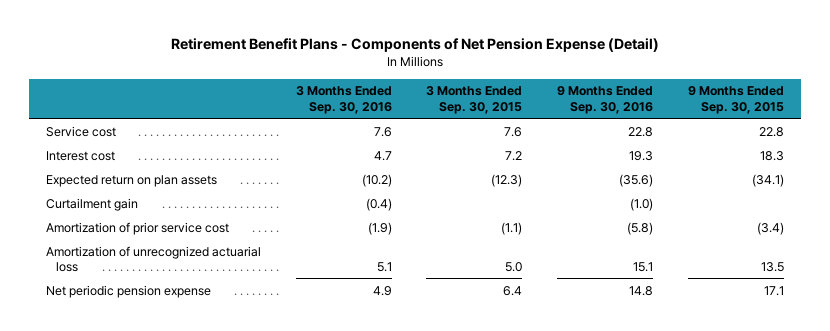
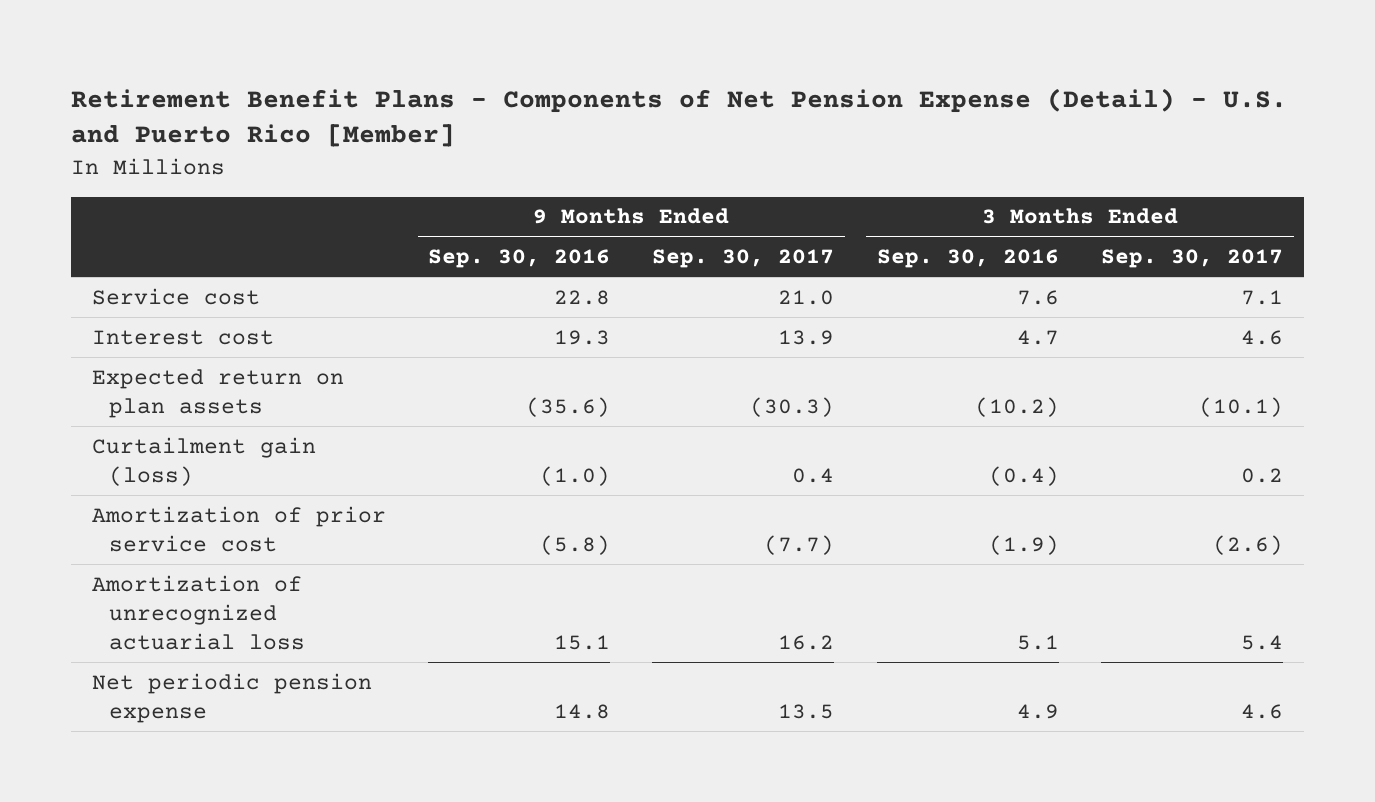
- Retirement Benefit Plans - Components of Net Pension Expense (Detail)
+ Retirement Benefit Plans - Components of Net Pension Expense (Detail) - U.S. and Puerto Rico [Member]
- | 3 Months Ended Sep. 30, 2016 | 3 Months Ended Sep. 30, 2015 | 9 Months Ended Sep. 30, 2016 | 9 Months Ended Sep. 30, 2015
+ | 9 Months Ended Sep. 30, 2016 | 9 Months Ended Sep. 30, 2017 | 3 Months Ended Sep. 30, 2016 | 3 Months Ended Sep. 30, 2017
- Curtailment gain | (0.4) | | (1.0) |
+ Curtailment gain (loss) | (1.0) | 0.4 | (0.4) | 0.2

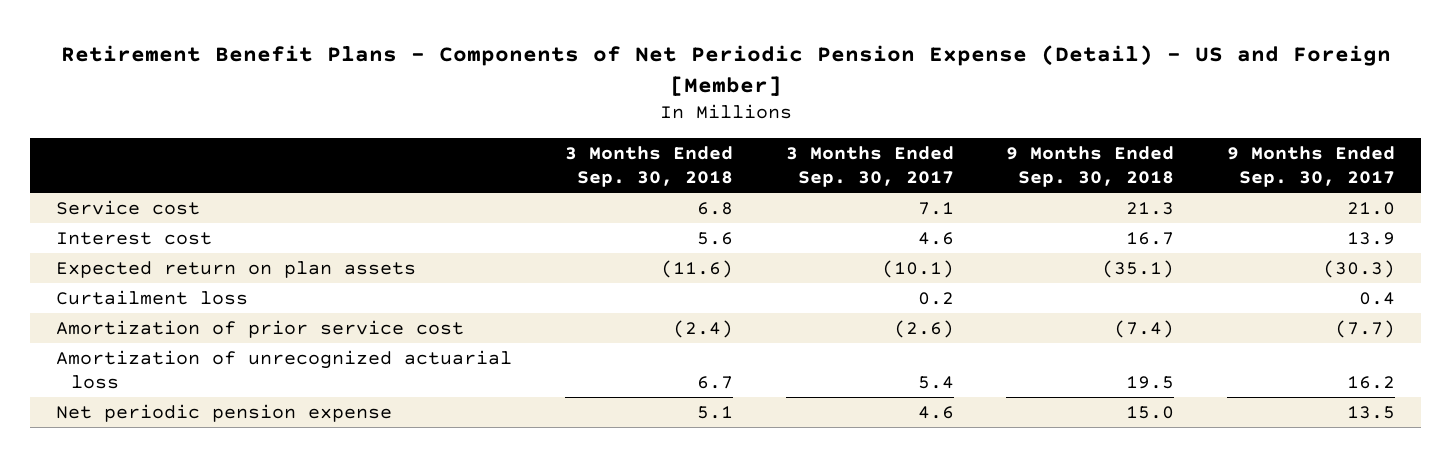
- Retirement Benefit Plans - Components of Net Pension Expense (Detail) - U.S. and Puerto Rico [Member]
+ Retirement Benefit Plans - Components of Net Periodic Pension Expense (Detail) - US and Foreign [Member]
- | 9 Months Ended Sep. 30, 2016 | 9 Months Ended Sep. 30, 2017 | 3 Months Ended Sep. 30, 2016 | 3 Months Ended Sep. 30, 2017
+ | 3 Months Ended Sep. 30, 2018 | 3 Months Ended Sep. 30, 2017 | 9 Months Ended Sep. 30, 2018 | 9 Months Ended Sep. 30, 2017
- Curtailment gain (loss) | (1.0) | 0.4 | (0.4) | 0.2
+ Curtailment loss | | 0.2 | | 0.4

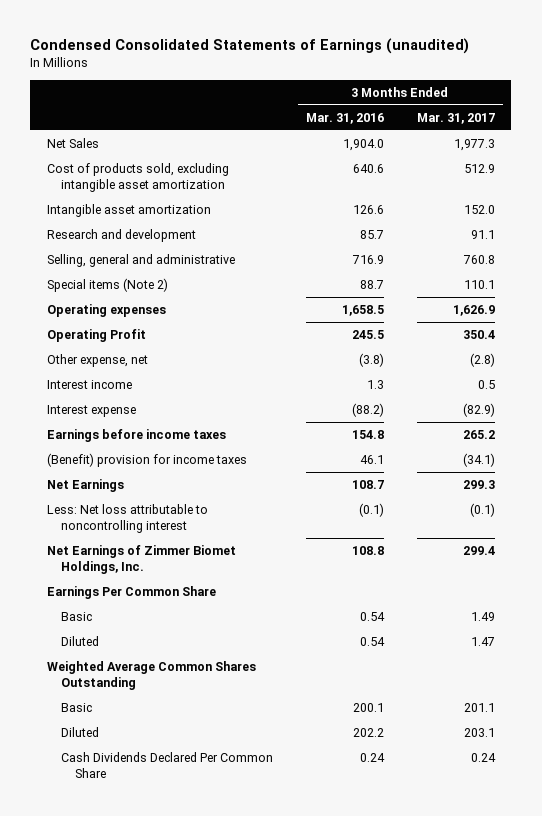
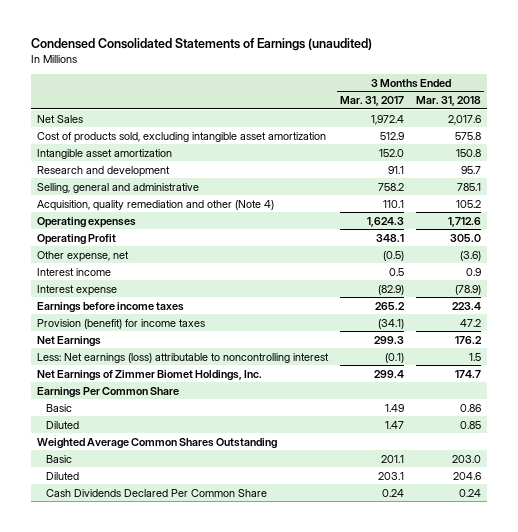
- | 3 Months Ended Mar. 31, 2016 | 3 Months Ended Mar. 31, 2017
+ | 3 Months Ended Mar. 31, 2017 | 3 Months Ended Mar. 31, 2018
- Net Sales | 1,904.0 | 1,977.3
+ Net Sales | 1,972.4 | 2,017.6
- Selling, general and administrative | 716.9 | 760.8
- Special items (Note 2) | 88.7 | 110.1
- Operating expenses | 1,658.5 | 1,626.9
- Operating Profit | 245.5 | 350.4
- Other expense, net | (3.8) | (2.8)
+ Selling, general and administrative | 758.2 | 785.1
+ Acquisition, quality remediation and other (Note 4) | 110.1 | 105.2
+ Operating expenses | 1,624.3 | 1,712.6
+ Operating Profit | 348.1 | 305.0
+ Other expense, net | (0.5) | (3.6)
- (Benefit) provision for income taxes | 46.1 | (34.1)
+ Provision (benefit) for income taxes | (34.1) | 47.2
- Less: Net loss attributable to noncontrolling interest | (0.1) | (0.1)
+ Less: Net earnings (loss) attributable to noncontrolling interest | (0.1) | 1.5

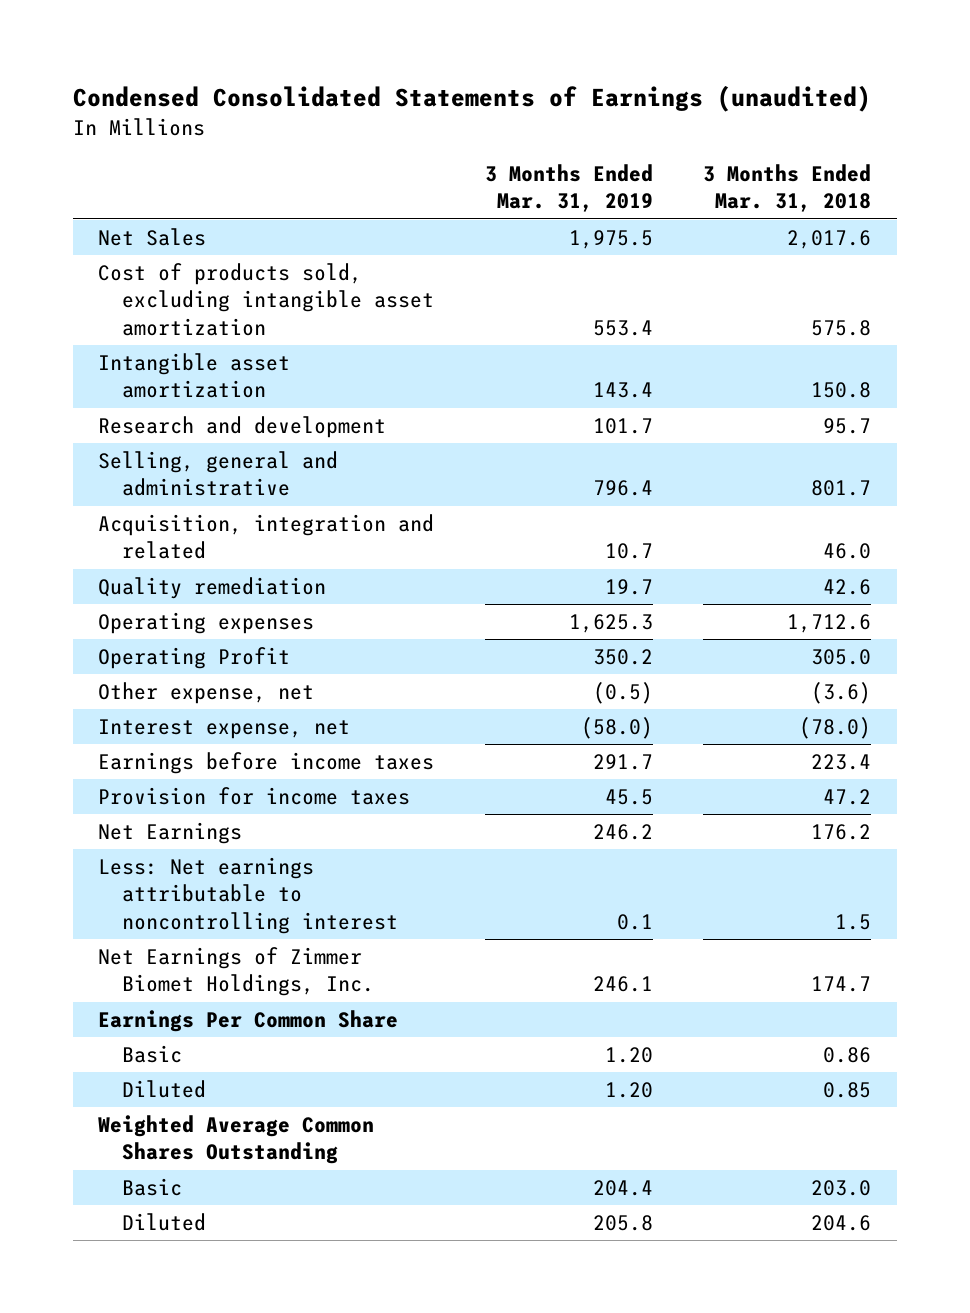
- | 3 Months Ended Mar. 31, 2017 | 3 Months Ended Mar. 31, 2018
+ | 3 Months Ended Mar. 31, 2019 | 3 Months Ended Mar. 31, 2018
- Selling, general and administrative | 758.2 | 785.1
- Acquisition, quality remediation and other (Note 4) | 110.1 | 105.2
+ Selling, general and administrative | 796.4 | 801.7
+ Acquisition, integration and related | 10.7 | 46.0
+ Quality remediation | 19.7 | 42.6
- Interest income | 0.5 | 0.9
- Interest expense | (82.9) | (78.9)
+ Interest expense, net | (58.0) | (78.0)
- Provision (benefit) for income taxes | (34.1) | 47.2
+ Provision for income taxes | 45.5 | 47.2
- Less: Net earnings (loss) attributable to noncontrolling interest | (0.1) | 1.5
+ Less: Net earnings attributable to noncontrolling interest | 0.1 | 1.5
- Cash Dividends Declared Per Common Share | 0.24 | 0.24

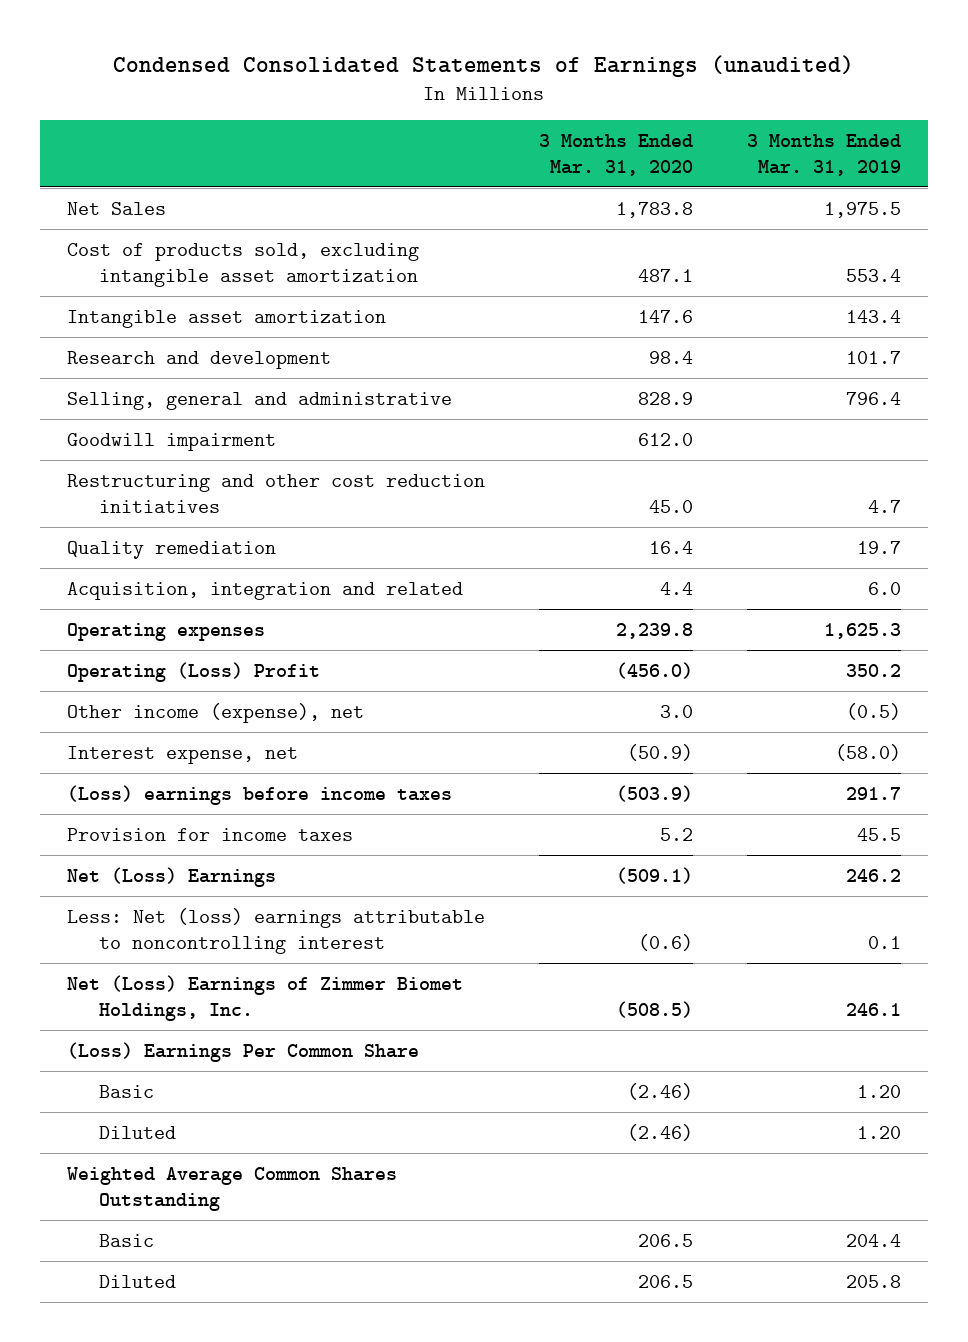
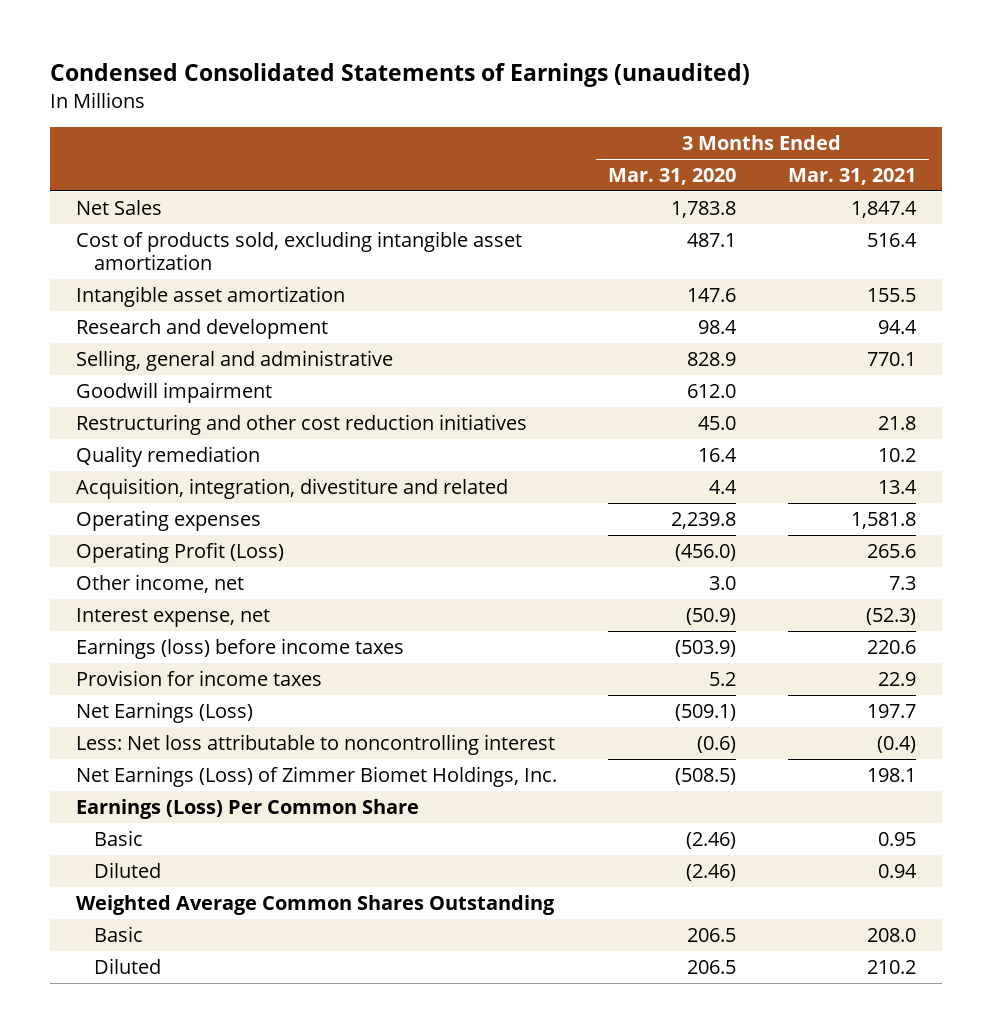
- | 3 Months Ended Mar. 31, 2020 | 3 Months Ended Mar. 31, 2019
+ | 3 Months Ended Mar. 31, 2020 | 3 Months Ended Mar. 31, 2021
- Acquisition, integration and related | 4.4 | 6.0
+ Acquisition, integration, divestiture and related | 4.4 | 13.4
- Operating (Loss) Profit | (456.0) | 350.2
- Other income (expense), net | 3.0 | (0.5)
+ Operating Profit (Loss) | (456.0) | 265.6
+ Other income, net | 3.0 | 7.3
- (Loss) earnings before income taxes | (503.9) | 291.7
+ Earnings (loss) before income taxes | (503.9) | 220.6
- Net (Loss) Earnings | (509.1) | 246.2
- Less: Net (loss) earnings attributable to noncontrolling interest | (0.6) | 0.1
- Net (Loss) Earnings of Zimmer Biomet Holdings, Inc. | (508.5) | 246.1
- (Loss) Earnings Per Common Share
+ Net Earnings (Loss) | (509.1) | 197.7
+ Less: Net loss attributable to noncontrolling interest | (0.6) | (0.4)
+ Net Earnings (Loss) of Zimmer Biomet Holdings, Inc. | (508.5) | 198.1
+ Earnings (Loss) Per Common Share

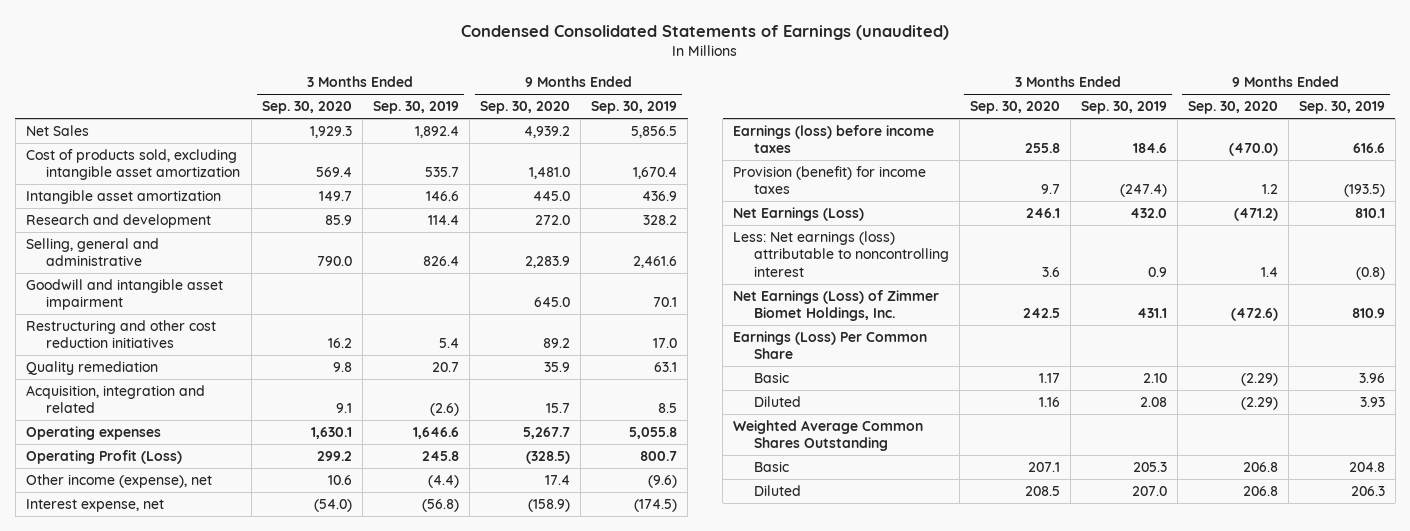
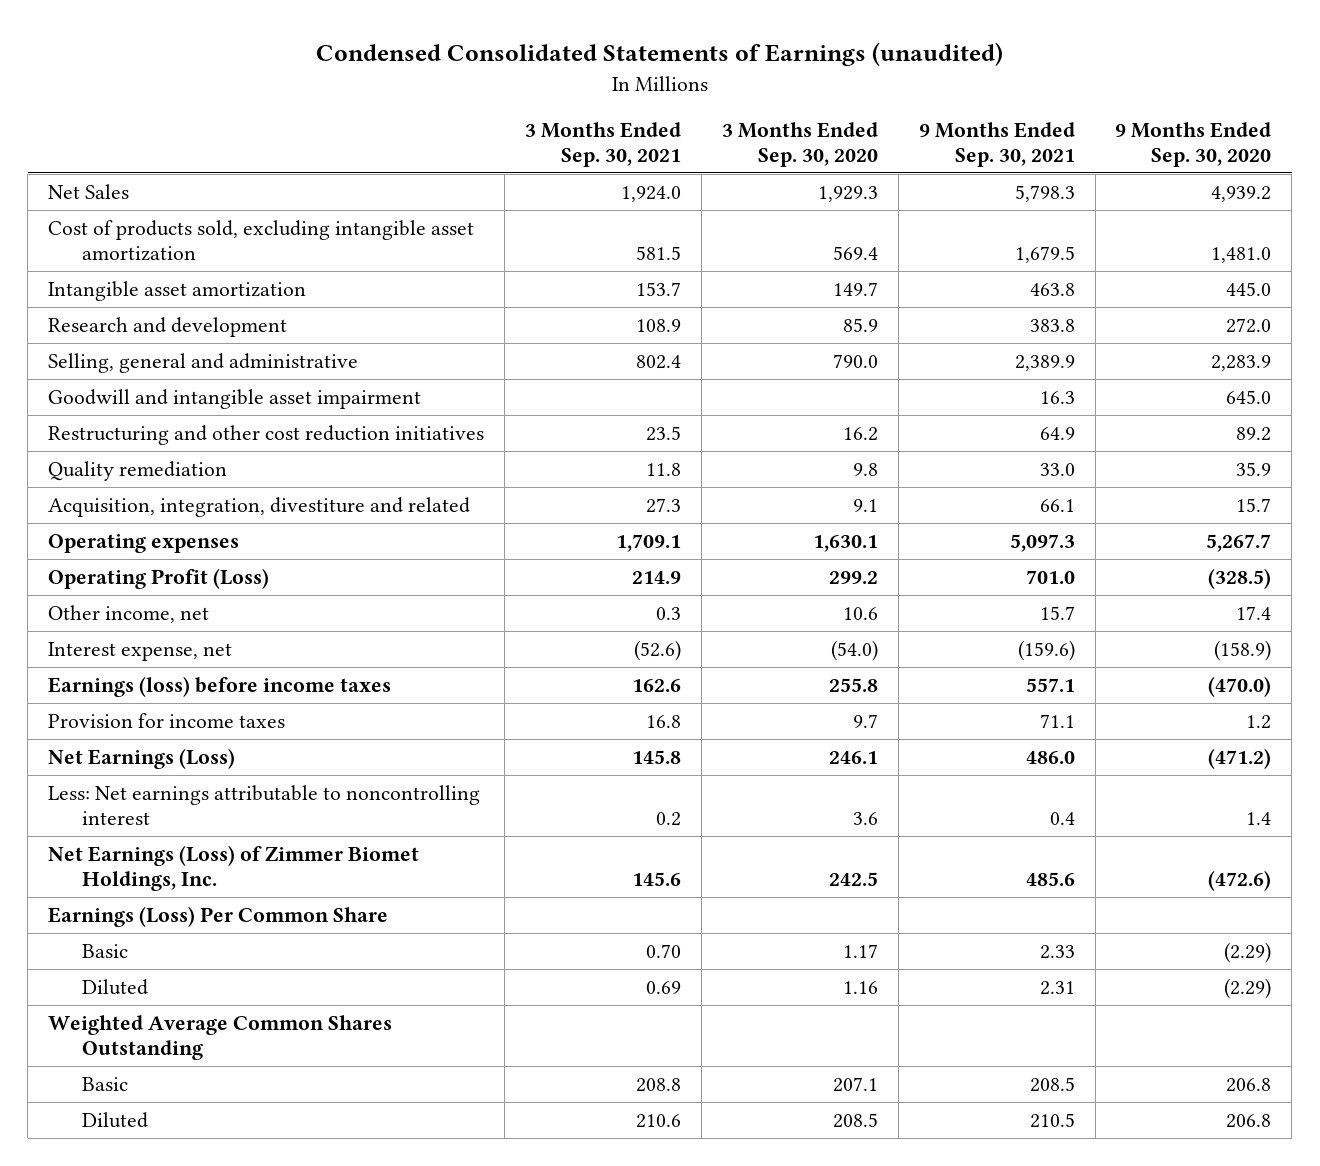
- | 3 Months Ended Sep. 30, 2020 | 3 Months Ended Sep. 30, 2019 | 9 Months Ended Sep. 30, 2020 | 9 Months Ended Sep. 30, 2019
+ | 3 Months Ended Sep. 30, 2021 | 3 Months Ended Sep. 30, 2020 | 9 Months Ended Sep. 30, 2021 | 9 Months Ended Sep. 30, 2020
- Acquisition, integration and related | 9.1 | (2.6) | 15.7 | 8.5
+ Acquisition, integration, divestiture and related | 27.3 | 9.1 | 66.1 | 15.7
- Other income (expense), net | 10.6 | (4.4) | 17.4 | (9.6)
+ Other income, net | 0.3 | 10.6 | 15.7 | 17.4
- Provision (benefit) for income taxes | 9.7 | (247.4) | 1.2 | (193.5)
+ Provision for income taxes | 16.8 | 9.7 | 71.1 | 1.2
- Less: Net earnings (loss) attributable to noncontrolling interest | 3.6 | 0.9 | 1.4 | (0.8)
+ Less: Net earnings attributable to noncontrolling interest | 0.2 | 3.6 | 0.4 | 1.4

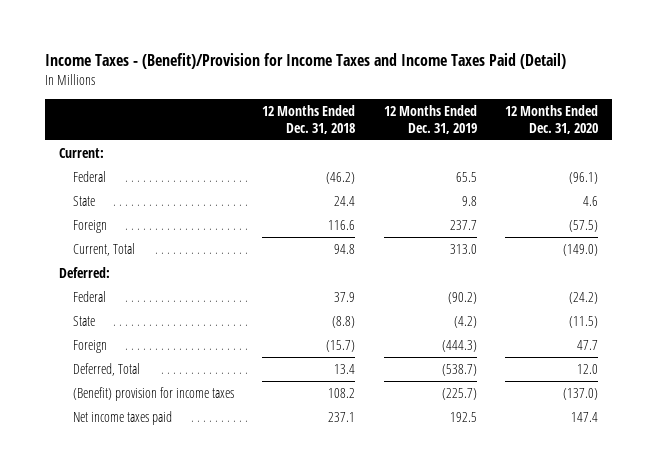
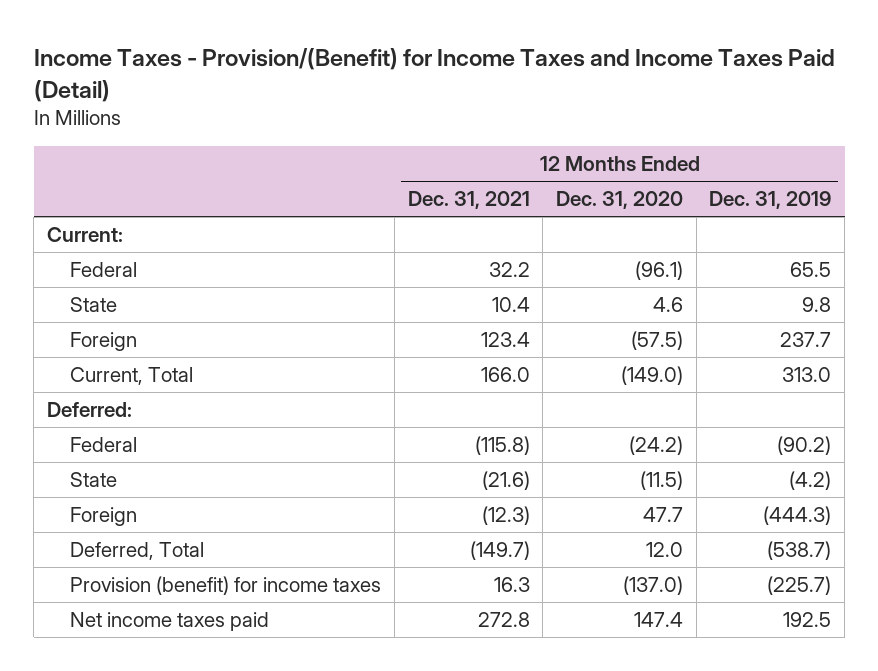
- Income Taxes - (Benefit)/Provision for Income Taxes and Income Taxes Paid (Detail)
+ Income Taxes - Provision/(Benefit) for Income Taxes and Income Taxes Paid (Detail)
- | 12 Months Ended Dec. 31, 2018 | 12 Months Ended Dec. 31, 2019 | 12 Months Ended Dec. 31, 2020
+ | 12 Months Ended Dec. 31, 2021 | 12 Months Ended Dec. 31, 2020 | 12 Months Ended Dec. 31, 2019
- (Benefit) provision for income taxes | 108.2 | (225.7) | (137.0)
+ Provision (benefit) for income taxes | 16.3 | (137.0) | (225.7)

